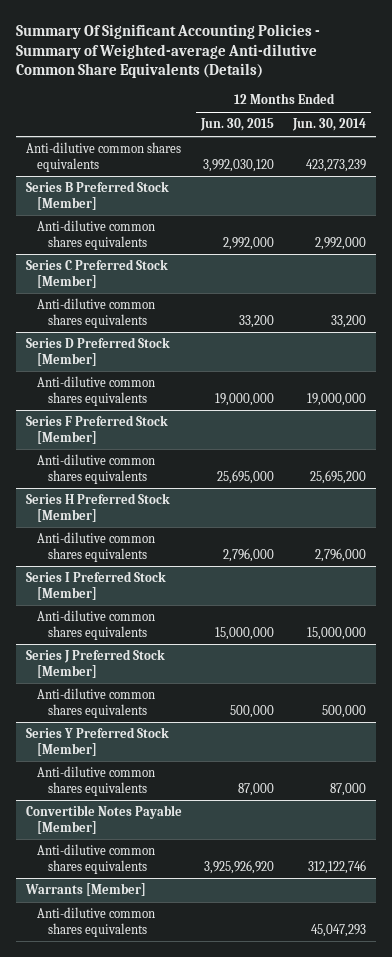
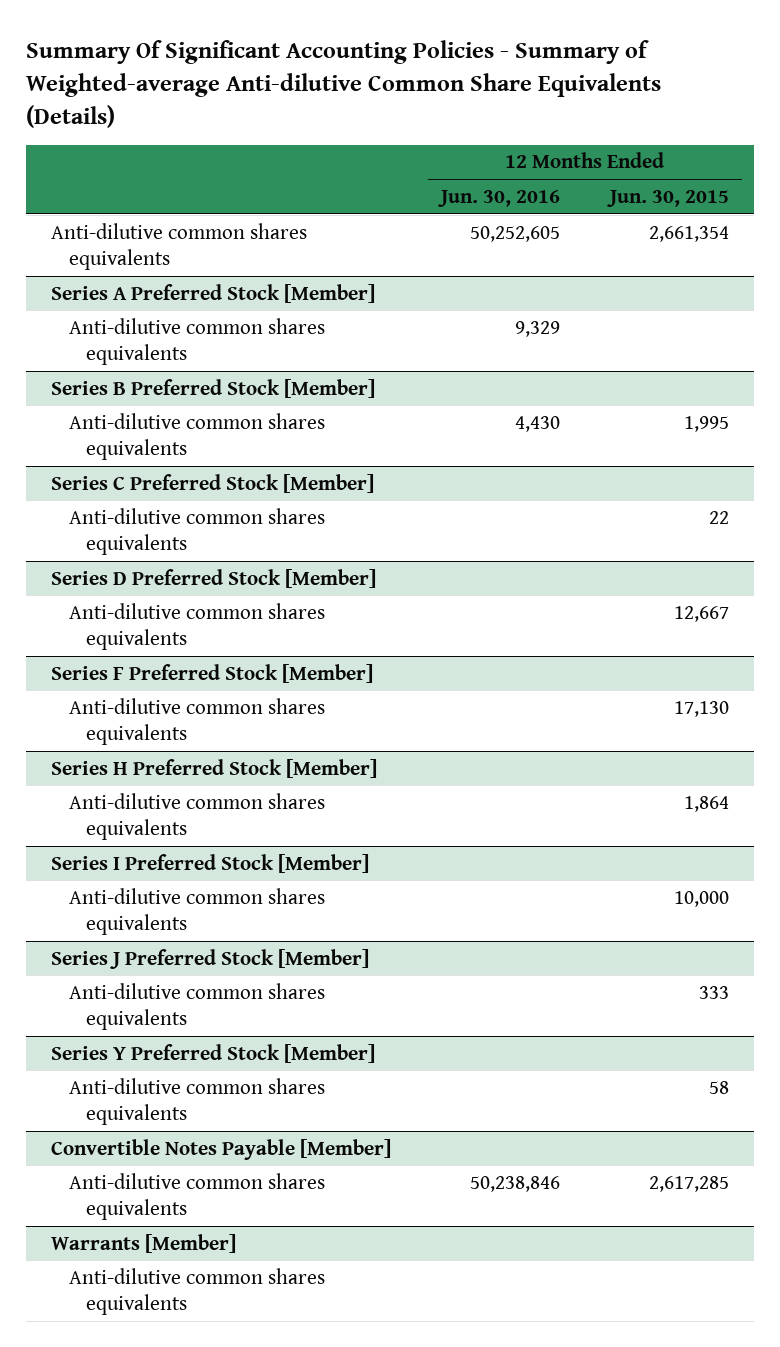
- | 12 Months Ended Jun. 30, 2015 | 12 Months Ended Jun. 30, 2014
+ | 12 Months Ended Jun. 30, 2016 | 12 Months Ended Jun. 30, 2015
- Anti-dilutive common shares equivalents | 3,992,030,120 | 423,273,239
+ Anti-dilutive common shares equivalents | 50,252,605 | 2,661,354
+ Series A Preferred Stock [Member]
+ Anti-dilutive common shares equivalents | 9,329 |
@ Series B Preferred Stock [Member]
- Anti-dilutive common shares equivalents | 2,992,000 | 2,992,000
+ Anti-dilutive common shares equivalents | 4,430 | 1,995
@ Series C Preferred Stock [Member]
- Anti-dilutive common shares equivalents | 33,200 | 33,200
+ Anti-dilutive common shares equivalents | | 22
@ Series D Preferred Stock [Member]
- Anti-dilutive common shares equivalents | 19,000,000 | 19,000,000
+ Anti-dilutive common shares equivalents | | 12,667
@ Series F Preferred Stock [Member]
- Anti-dilutive common shares equivalents | 25,695,000 | 25,695,200
+ Anti-dilutive common shares equivalents | | 17,130
@ Series H Preferred Stock [Member]
- Anti-dilutive common shares equivalents | 2,796,000 | 2,796,000
+ Anti-dilutive common shares equivalents | | 1,864
@ Series I Preferred Stock [Member]
- Anti-dilutive common shares equivalents | 15,000,000 | 15,000,000
+ Anti-dilutive common shares equivalents | | 10,000
@ Series J Preferred Stock [Member]
- Anti-dilutive common shares equivalents | 500,000 | 500,000
+ Anti-dilutive common shares equivalents | | 333
@ Series Y Preferred Stock [Member]
- Anti-dilutive common shares equivalents | 87,000 | 87,000
+ Anti-dilutive common shares equivalents | | 58
@ Convertible Notes Payable [Member]
- Anti-dilutive common shares equivalents | 3,925,926,920 | 312,122,746
+ Anti-dilutive common shares equivalents | 50,238,846 | 2,617,285

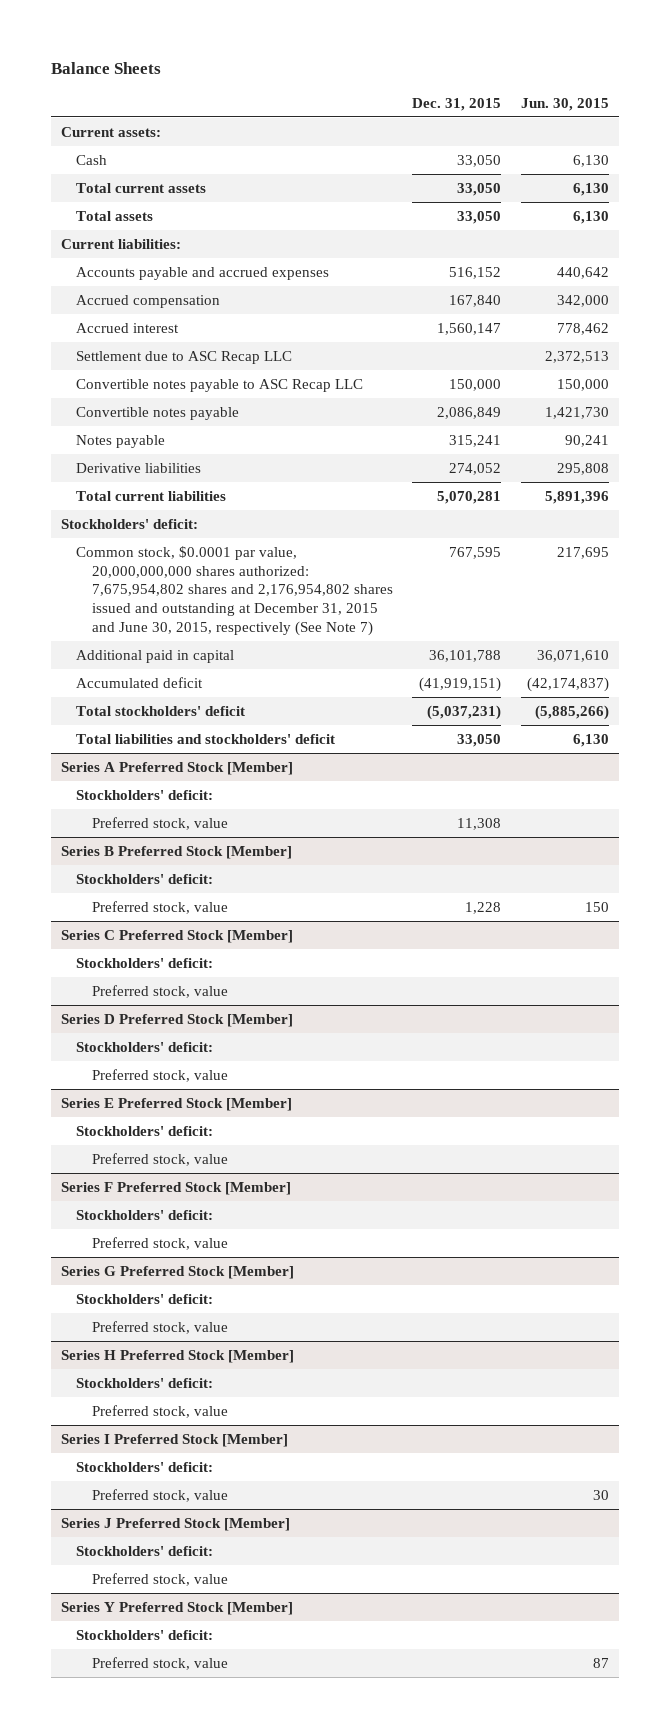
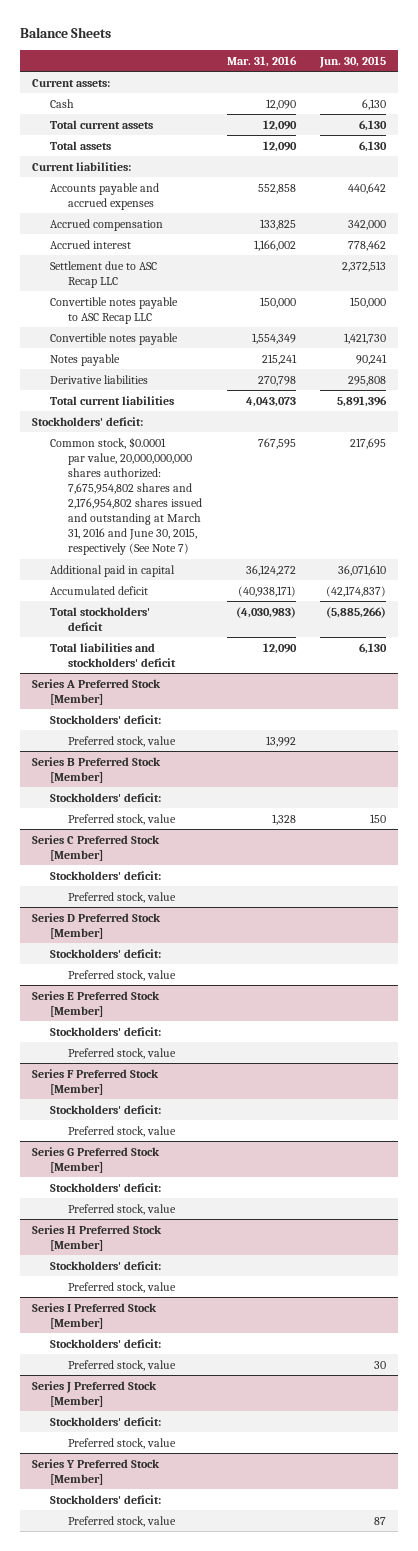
- | Dec. 31, 2015 | Jun. 30, 2015
+ | Mar. 31, 2016 | Jun. 30, 2015
- Common stock, $0.0001 par value, 20,000,000,000 shares authorized: 7,675,954,802 shares and 2,176,954,802 shares issued and outstanding at December 31, 2015 and June 30, 2015, respectively (See Note 7) | 767,595 | 217,695
+ Common stock, $0.0001 par value, 20,000,000,000 shares authorized: 7,675,954,802 shares and 2,176,954,802 shares issued and outstanding at March 31, 2016 and June 30, 2015, respectively (See Note 7) | 767,595 | 217,695

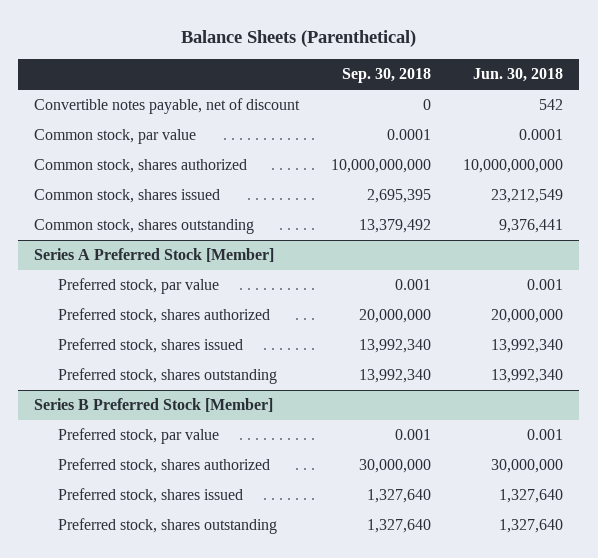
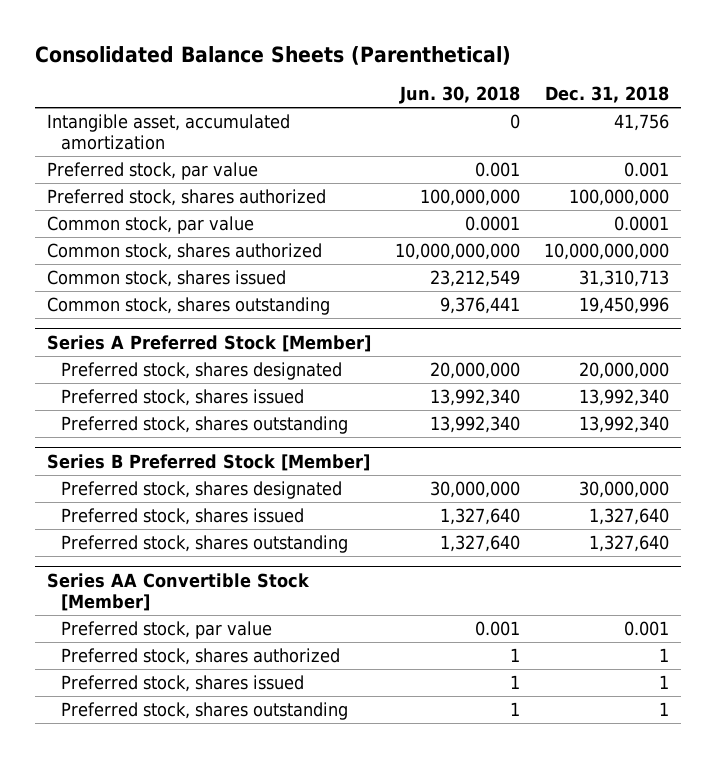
- Balance Sheets (Parenthetical)
+ Consolidated Balance Sheets (Parenthetical)
- | Sep. 30, 2018 | Jun. 30, 2018
+ | Jun. 30, 2018 | Dec. 31, 2018
- Convertible notes payable, net of discount | 0 | 542
+ Intangible asset, accumulated amortization | 0 | 41,756
+ Preferred stock, par value | 0.001 | 0.001
+ Preferred stock, shares authorized | 100,000,000 | 100,000,000
@ Series A Preferred Stock [Member]
- Preferred stock, par value | 0.001 | 0.001
- Preferred stock, shares authorized | 20,000,000 | 20,000,000
+ Preferred stock, shares designated | 20,000,000 | 20,000,000
@ Series B Preferred Stock [Member]
- Preferred stock, par value | 0.001 | 0.001
- Preferred stock, shares authorized | 30,000,000 | 30,000,000
+ Preferred stock, shares designated | 30,000,000 | 30,000,000
+ Series AA Convertible Stock [Member]
+ Preferred stock, par value | 0.001 | 0.001
+ Preferred stock, shares authorized | 1 | 1
+ Preferred stock, shares issued | 1 | 1
+ Preferred stock, shares outstanding | 1 | 1

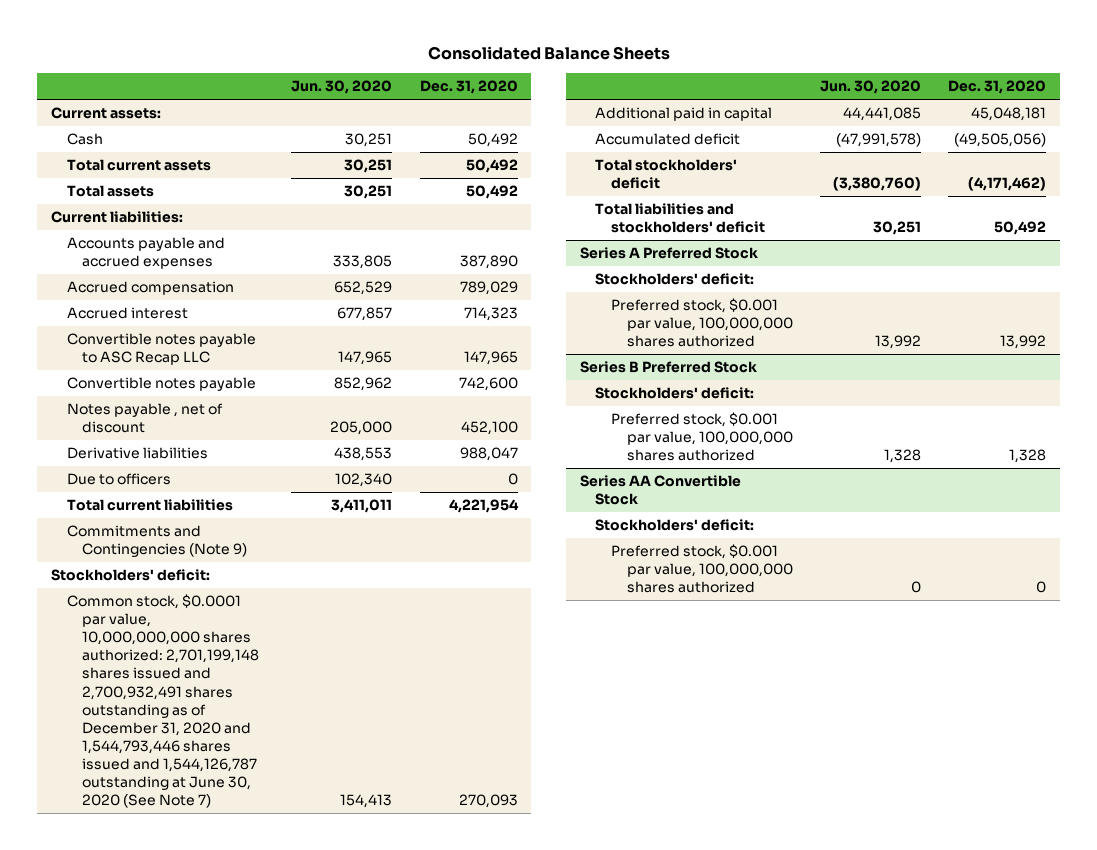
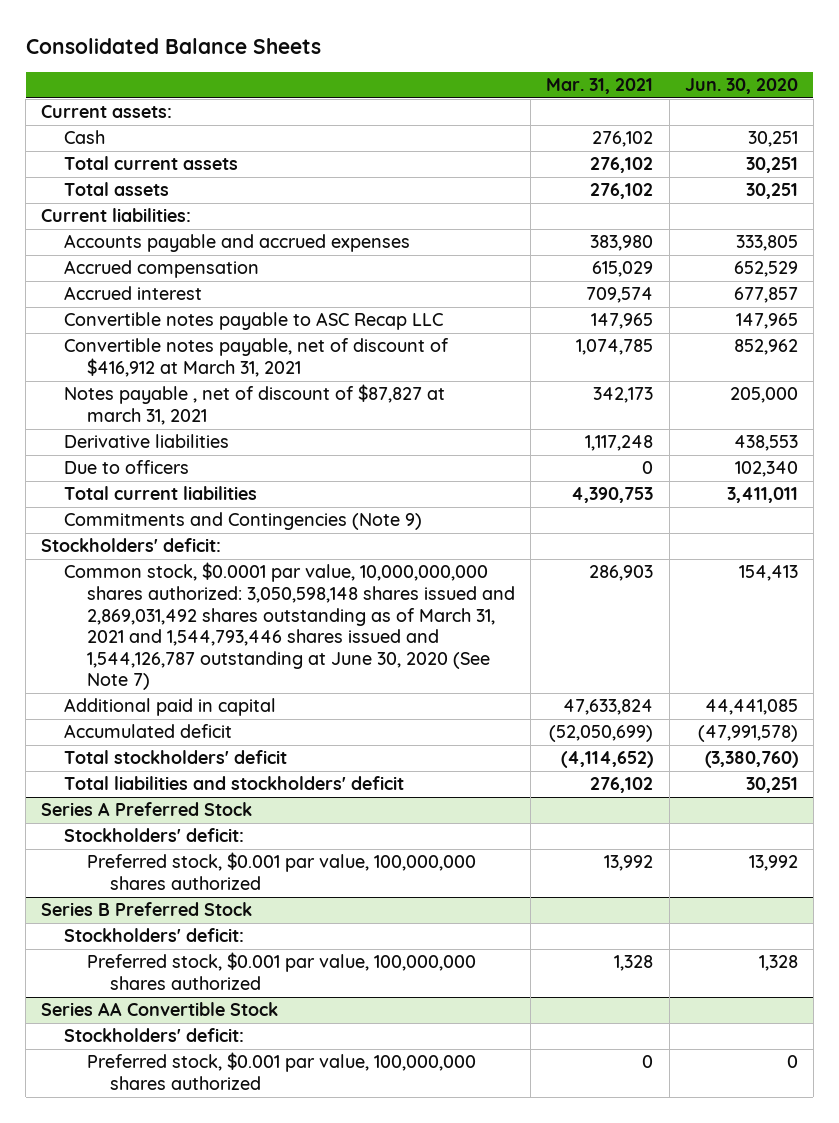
- | Jun. 30, 2020 | Dec. 31, 2020
+ | Mar. 31, 2021 | Jun. 30, 2020
- Convertible notes payable | 852,962 | 742,600
- Notes payable , net of discount | 205,000 | 452,100
+ Convertible notes payable, net of discount of $416,912 at March 31, 2021 | 1,074,785 | 852,962
+ Notes payable , net of discount of $87,827 at march 31, 2021 | 342,173 | 205,000
- Common stock, $0.0001 par value, 10,000,000,000 shares authorized: 2,701,199,148 shares issued and 2,700,932,491 shares outstanding as of December 31, 2020 and 1,544,793,446 shares issued and 1,544,126,787 outstanding at June 30, 2020 (See Note 7) | 154,413 | 270,093
+ Common stock, $0.0001 par value, 10,000,000,000 shares authorized: 3,050,598,148 shares issued and 2,869,031,492 shares outstanding as of March 31, 2021 and 1,544,793,446 shares issued and 1,544,126,787 outstanding at June 30, 2020 (See Note 7) | 286,903 | 154,413

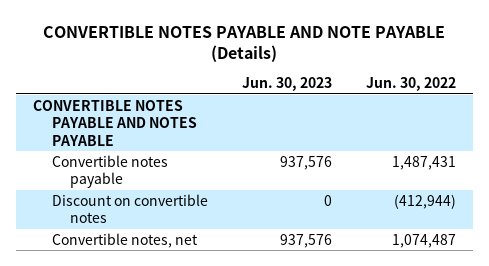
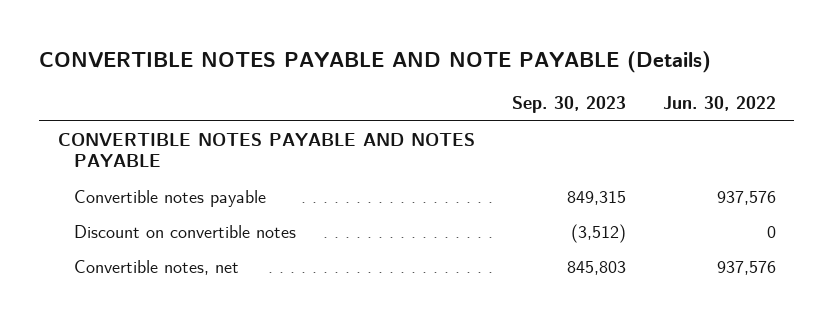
- | Jun. 30, 2023 | Jun. 30, 2022
+ | Sep. 30, 2023 | Jun. 30, 2022
- Convertible notes payable | 937,576 | 1,487,431
- Discount on convertible notes | 0 | (412,944)
- Convertible notes, net | 937,576 | 1,074,487
+ Convertible notes payable | 849,315 | 937,576
+ Discount on convertible notes | (3,512) | 0
+ Convertible notes, net | 845,803 | 937,576

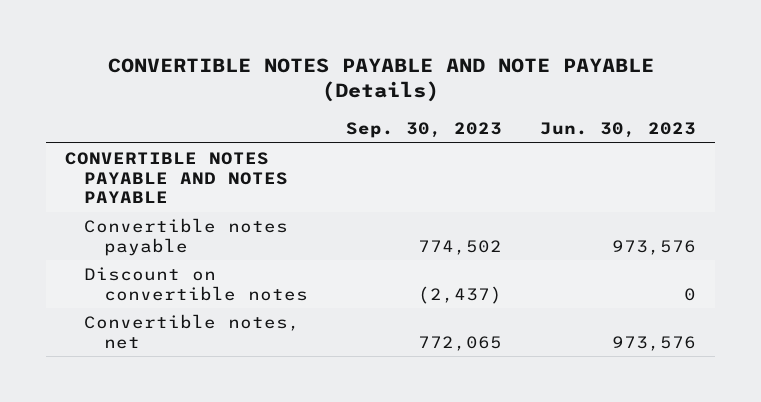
- | Sep. 30, 2023 | Jun. 30, 2022
+ | Sep. 30, 2023 | Jun. 30, 2023
- Convertible notes payable | 849,315 | 937,576
- Discount on convertible notes | (3,512) | 0
- Convertible notes, net | 845,803 | 937,576
+ Convertible notes payable | 774,502 | 973,576
+ Discount on convertible notes | (2,437) | 0
+ Convertible notes, net | 772,065 | 973,576

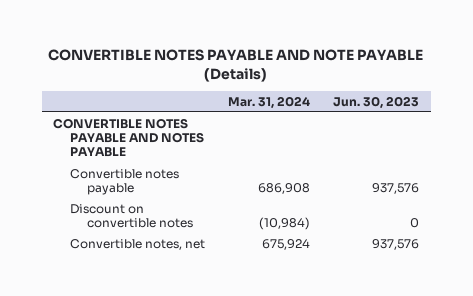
- | Sep. 30, 2023 | Jun. 30, 2023
+ | Mar. 31, 2024 | Jun. 30, 2023
- Convertible notes payable | 774,502 | 973,576
+ Convertible notes payable | 686,908 | 937,576
- Convertible notes, net | 772,065 | 973,576
+ Convertible notes, net | 675,924 | 937,576

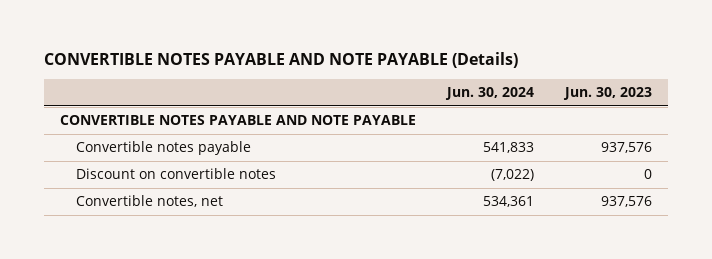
- | Mar. 31, 2024 | Jun. 30, 2023
+ | Jun. 30, 2024 | Jun. 30, 2023
- CONVERTIBLE NOTES PAYABLE AND NOTES PAYABLE
+ CONVERTIBLE NOTES PAYABLE AND NOTE PAYABLE

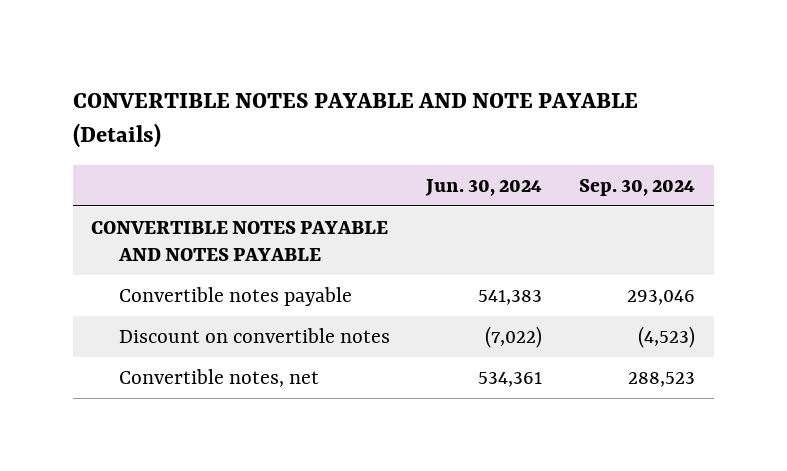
- | Jun. 30, 2024 | Jun. 30, 2023
+ | Jun. 30, 2024 | Sep. 30, 2024
- CONVERTIBLE NOTES PAYABLE AND NOTE PAYABLE
- Convertible notes payable | 541,833 | 937,576
+ CONVERTIBLE NOTES PAYABLE AND NOTES PAYABLE
+ Convertible notes payable | 541,383 | 293,046

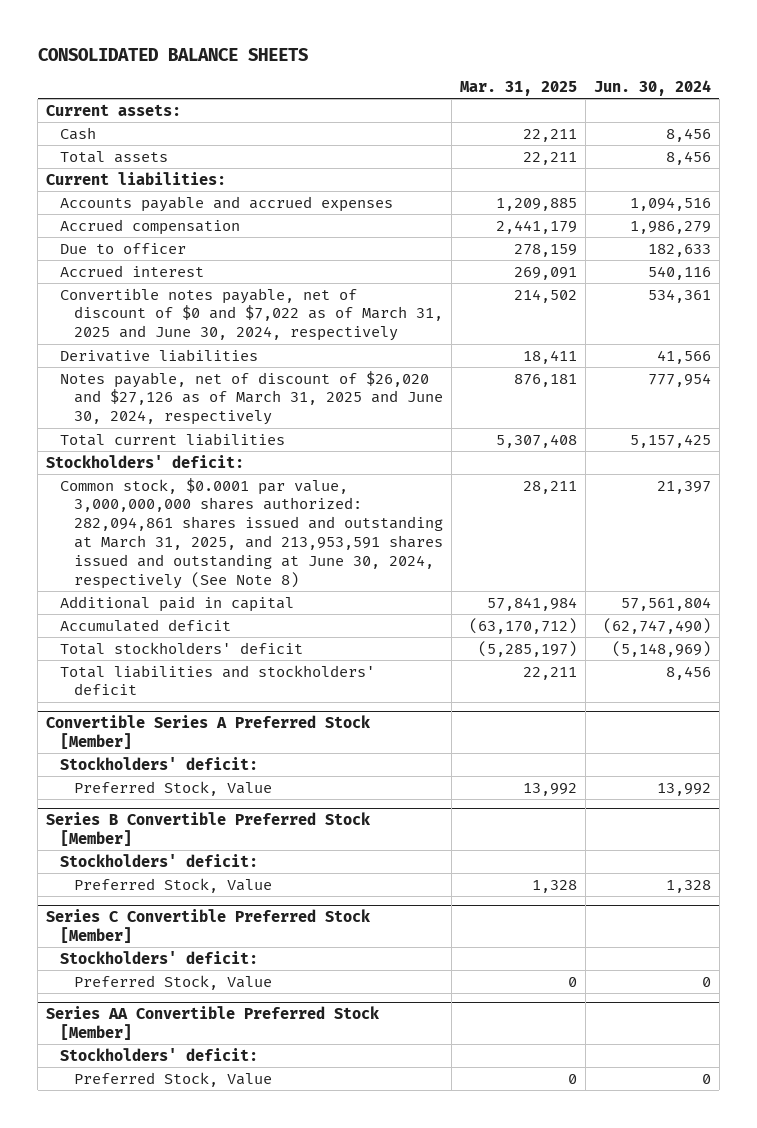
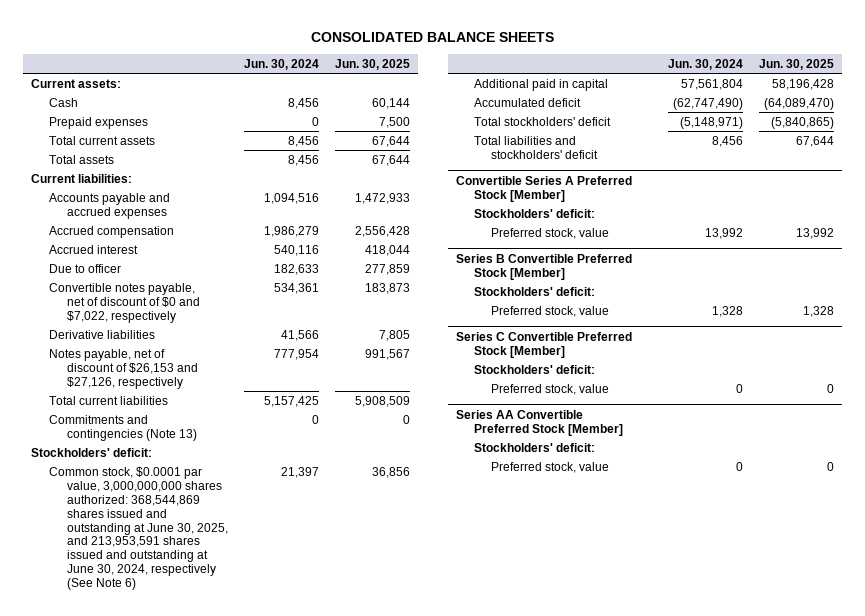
- | Mar. 31, 2025 | Jun. 30, 2024
+ | Jun. 30, 2024 | Jun. 30, 2025
+ Prepaid expenses | 0 | 7,500
+ Total current assets | 8,456 | 67,644
- Convertible notes payable, net of discount of $0 and $7,022 as of March 31, 2025 and June 30, 2024, respectively | 214,502 | 534,361
moved down: Due to officer | 182,633 | 277,859
+ Convertible notes payable, net of discount of $0 and $7,022, respectively | 534,361 | 183,873
- Notes payable, net of discount of $26,020 and $27,126 as of March 31, 2025 and June 30, 2024, respectively | 876,181 | 777,954
+ Notes payable, net of discount of $26,153 and $27,126, respectively | 777,954 | 991,567
+ Commitments and contingencies (Note 13) | 0 | 0
- Common stock, $0.0001 par value, 3,000,000,000 shares authorized: 282,094,861 shares issued and outstanding at March 31, 2025, and 213,953,591 shares issued and outstanding at June 30, 2024, respectively (See Note 8) | 28,211 | 21,397
+ Common stock, $0.0001 par value, 3,000,000,000 shares authorized: 368,544,869 shares issued and outstanding at June 30, 2025, and 213,953,591 shares issued and outstanding at June 30, 2024, respectively (See Note 6) | 21,397 | 36,856
- Total stockholders' deficit | (5,285,197) | (5,148,969)
+ Total stockholders' deficit | (5,148,971) | (5,840,865)
@ Convertible Series A Preferred Stock [Member]
- Preferred Stock, Value | 13,992 | 13,992
+ Preferred stock, value | 13,992 | 13,992
@ Series B Convertible Preferred Stock [Member]
- Preferred Stock, Value | 1,328 | 1,328
+ Preferred stock, value | 1,328 | 1,328
@ Series C Convertible Preferred Stock [Member]
- Preferred Stock, Value | 0 | 0
+ Preferred stock, value | 0 | 0
@ Series AA Convertible Preferred Stock [Member]
- Preferred Stock, Value | 0 | 0
+ Preferred stock, value | 0 | 0

